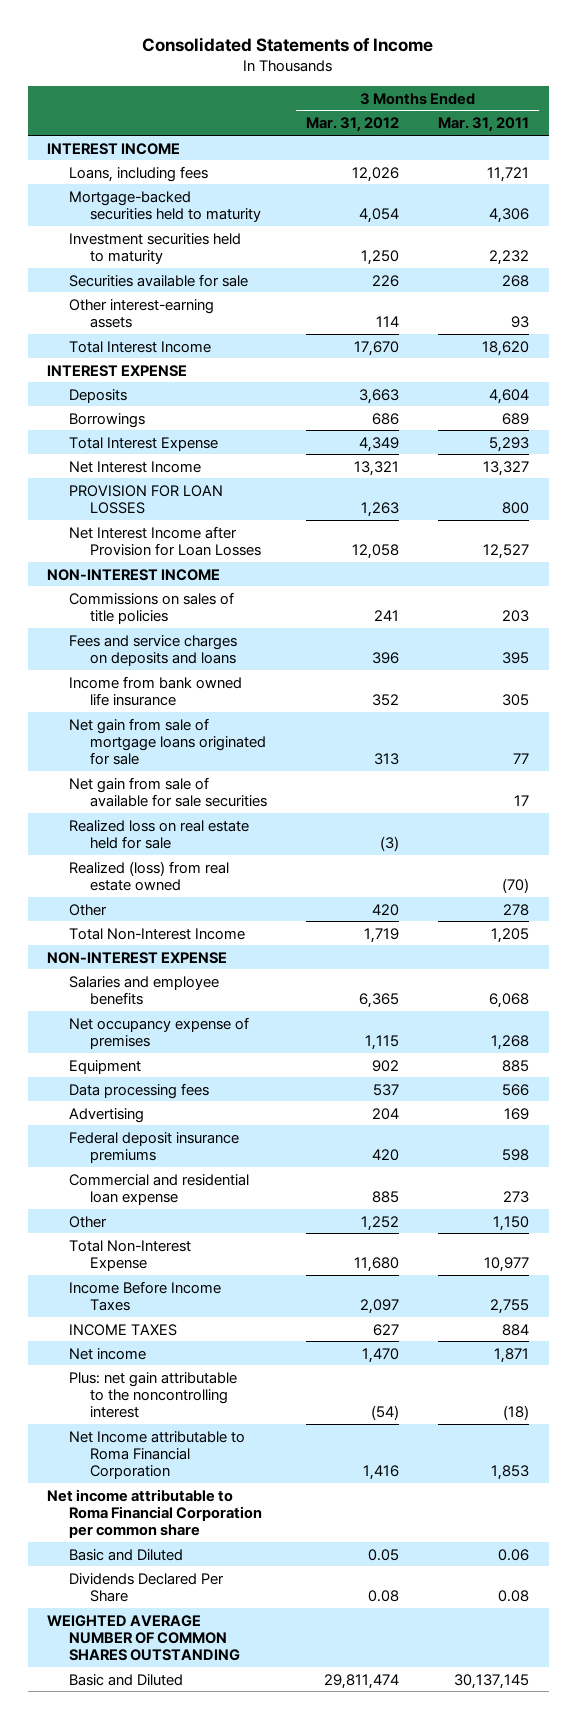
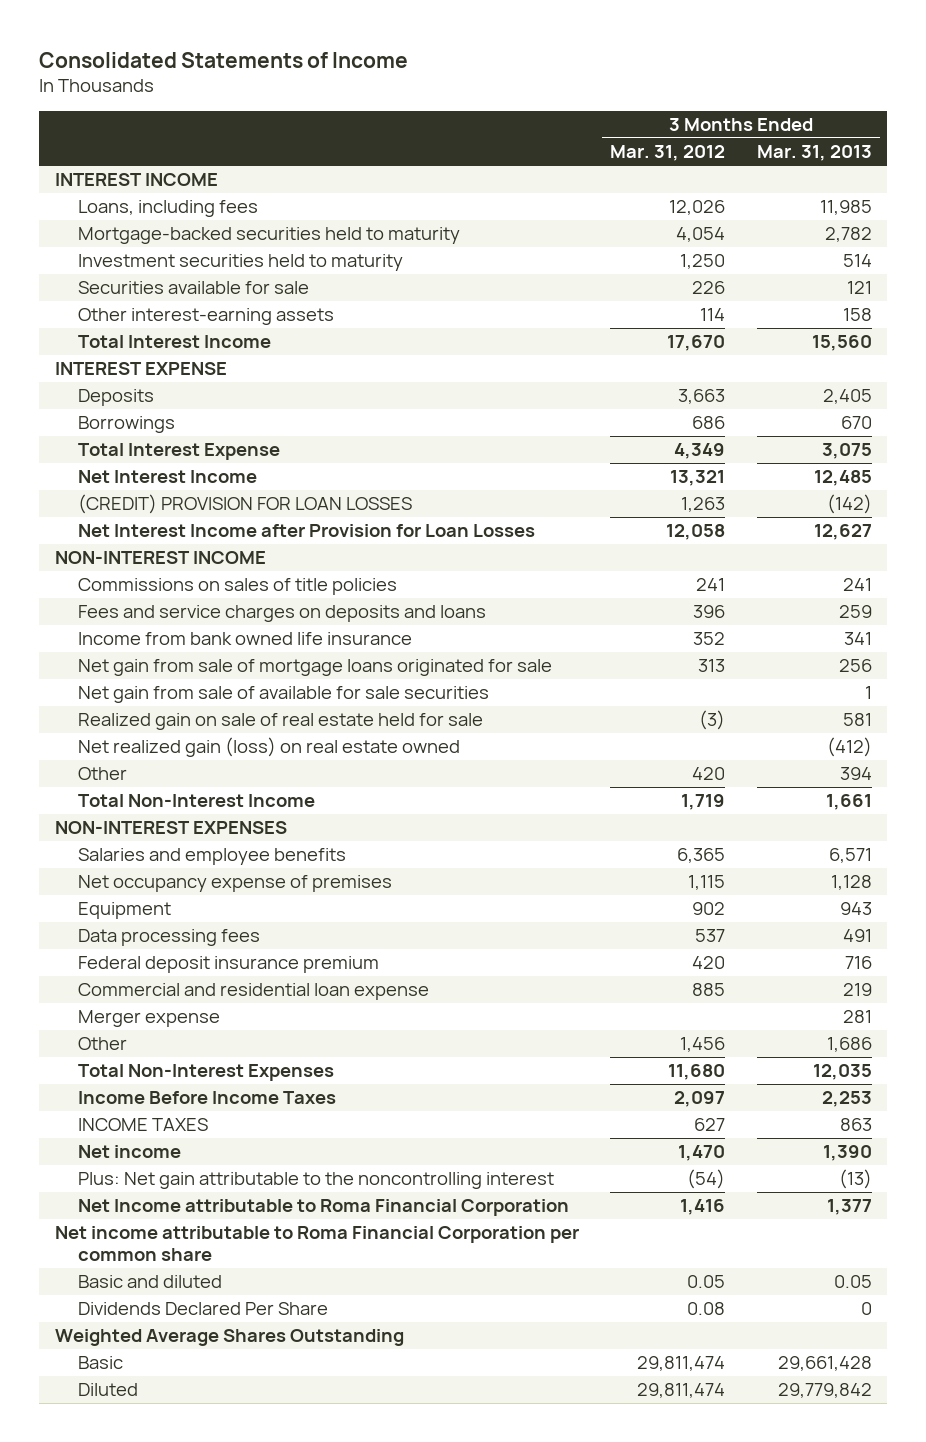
- | 3 Months Ended Mar. 31, 2012 | 3 Months Ended Mar. 31, 2011
+ | 3 Months Ended Mar. 31, 2012 | 3 Months Ended Mar. 31, 2013
- PROVISION FOR LOAN LOSSES | 1,263 | 800
+ (CREDIT) PROVISION FOR LOAN LOSSES | 1,263 | (142)
- Realized loss on real estate held for sale | (3) |
- Realized (loss) from real estate owned | | (70)
+ Realized gain on sale of real estate held for sale | (3) | 581
+ Net realized gain (loss) on real estate owned | | (412)
- NON-INTEREST EXPENSE
+ NON-INTEREST EXPENSES
- Advertising | 204 | 169
- Federal deposit insurance premiums | 420 | 598
+ Federal deposit insurance premium | 420 | 716
- Other | 1,252 | 1,150
- Total Non-Interest Expense | 11,680 | 10,977
+ Merger expense | | 281
+ Other | 1,456 | 1,686
+ Total Non-Interest Expenses | 11,680 | 12,035
- Plus: net gain attributable to the noncontrolling interest | (54) | (18)
+ Plus: Net gain attributable to the noncontrolling interest | (54) | (13)
- Basic and Diluted | 0.05 | 0.06
+ Basic and diluted | 0.05 | 0.05
- WEIGHTED AVERAGE NUMBER OF COMMON SHARES OUTSTANDING
- Basic and Diluted | 29,811,474 | 30,137,145
+ Weighted Average Shares Outstanding
+ Basic | 29,811,474 | 29,661,428
+ Diluted | 29,811,474 | 29,779,842

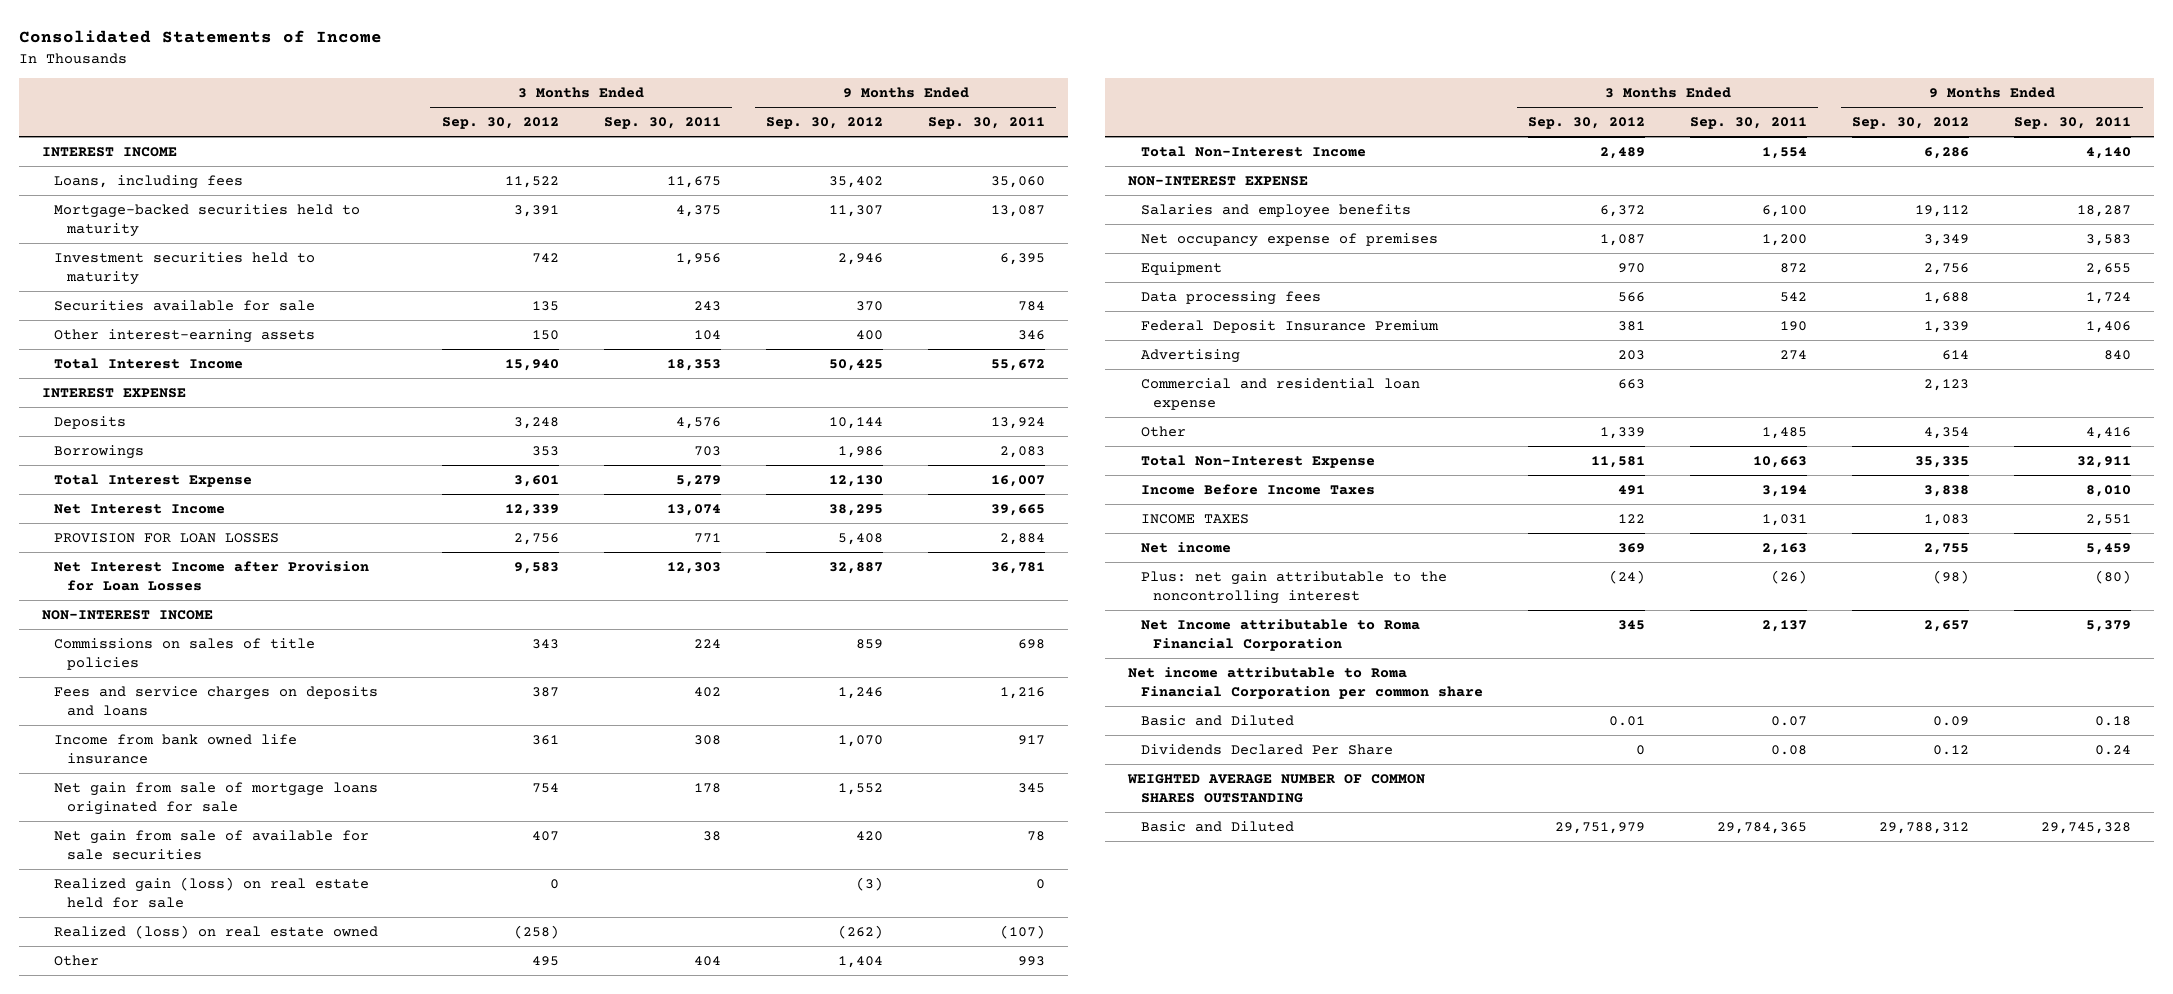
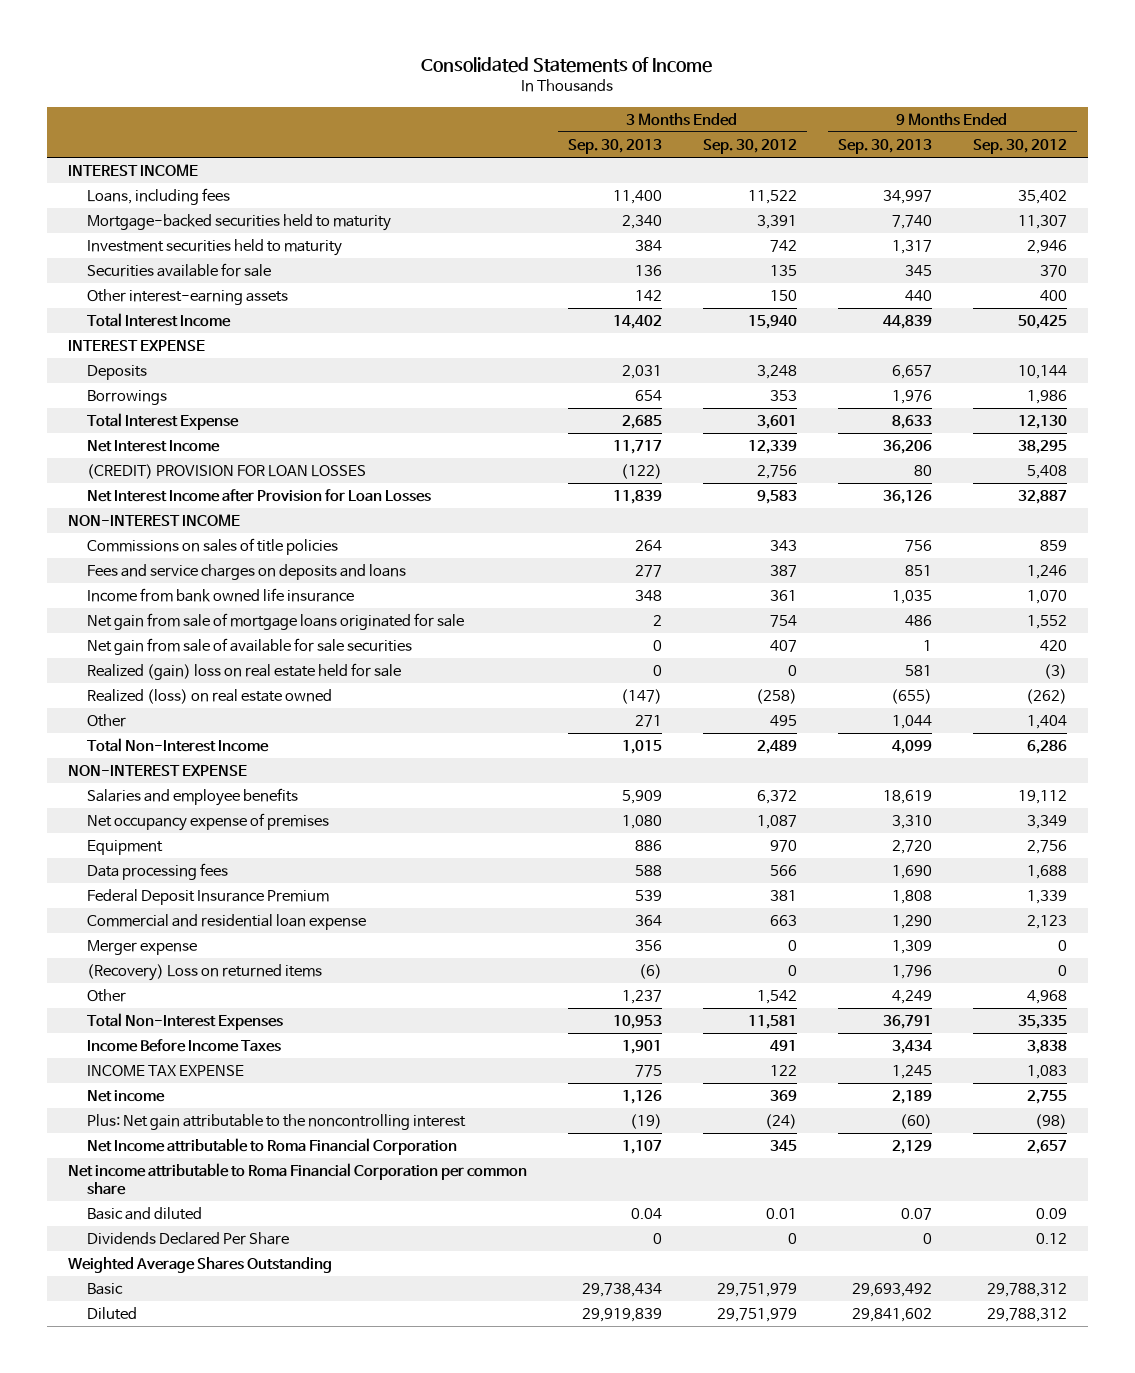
- | 3 Months Ended Sep. 30, 2012 | 3 Months Ended Sep. 30, 2011 | 9 Months Ended Sep. 30, 2012 | 9 Months Ended Sep. 30, 2011
+ | 3 Months Ended Sep. 30, 2013 | 3 Months Ended Sep. 30, 2012 | 9 Months Ended Sep. 30, 2013 | 9 Months Ended Sep. 30, 2012
- PROVISION FOR LOAN LOSSES | 2,756 | 771 | 5,408 | 2,884
+ (CREDIT) PROVISION FOR LOAN LOSSES | (122) | 2,756 | 80 | 5,408
- Realized gain (loss) on real estate held for sale | 0 | | (3) | 0
+ Realized (gain) loss on real estate held for sale | 0 | 0 | 581 | (3)
- Advertising | 203 | 274 | 614 | 840
- Other | 1,339 | 1,485 | 4,354 | 4,416
- Total Non-Interest Expense | 11,581 | 10,663 | 35,335 | 32,911
+ Merger expense | 356 | 0 | 1,309 | 0
+ (Recovery) Loss on returned items | (6) | 0 | 1,796 | 0
+ Other | 1,237 | 1,542 | 4,249 | 4,968
+ Total Non-Interest Expenses | 10,953 | 11,581 | 36,791 | 35,335
- INCOME TAXES | 122 | 1,031 | 1,083 | 2,551
+ INCOME TAX EXPENSE | 775 | 122 | 1,245 | 1,083
- Plus: net gain attributable to the noncontrolling interest | (24) | (26) | (98) | (80)
+ Plus: Net gain attributable to the noncontrolling interest | (19) | (24) | (60) | (98)
- Basic and Diluted | 0.01 | 0.07 | 0.09 | 0.18
+ Basic and diluted | 0.04 | 0.01 | 0.07 | 0.09
- WEIGHTED AVERAGE NUMBER OF COMMON SHARES OUTSTANDING
- Basic and Diluted | 29,751,979 | 29,784,365 | 29,788,312 | 29,745,328
+ Weighted Average Shares Outstanding
+ Basic | 29,738,434 | 29,751,979 | 29,693,492 | 29,788,312
+ Diluted | 29,919,839 | 29,751,979 | 29,841,602 | 29,788,312

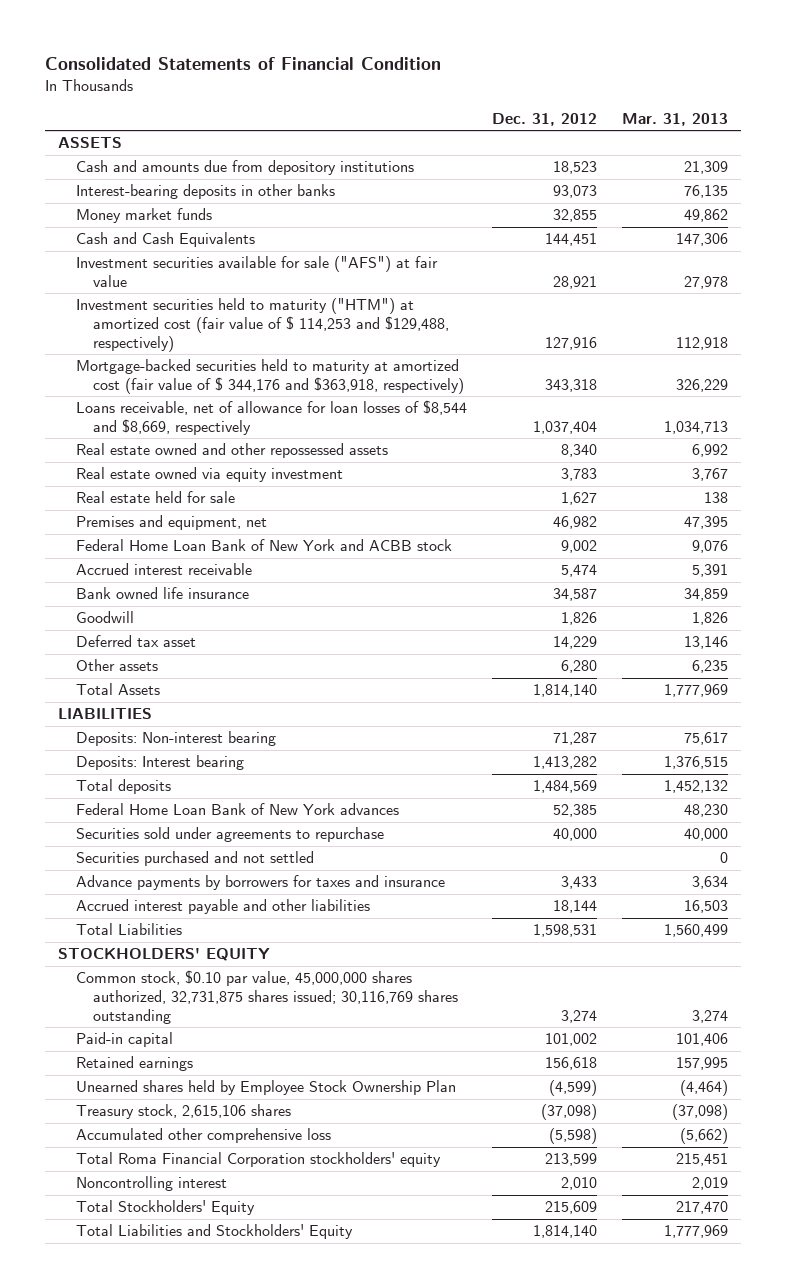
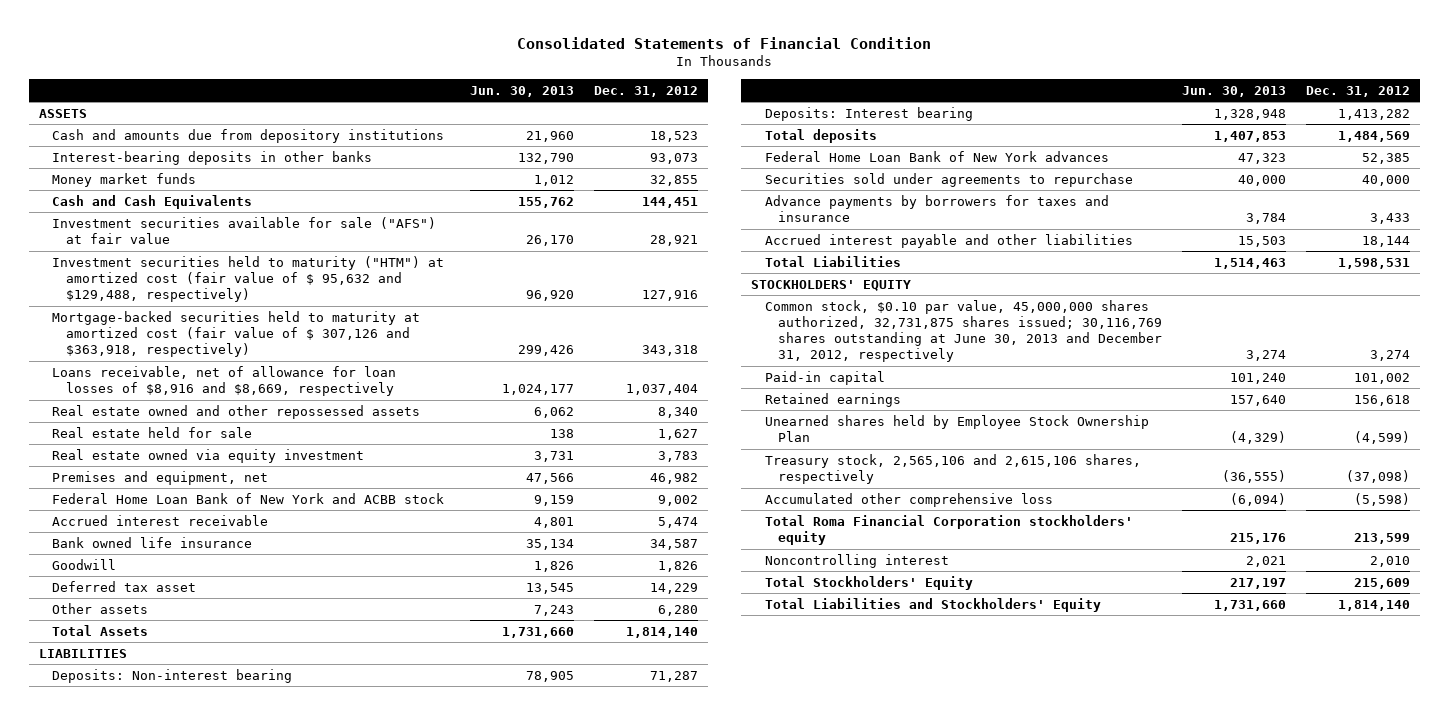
- | Dec. 31, 2012 | Mar. 31, 2013
+ | Jun. 30, 2013 | Dec. 31, 2012
- Investment securities held to maturity ("HTM") at amortized cost (fair value of $ 114,253 and $129,488, respectively) | 127,916 | 112,918
- Mortgage-backed securities held to maturity at amortized cost (fair value of $ 344,176 and $363,918, respectively) | 343,318 | 326,229
- Loans receivable, net of allowance for loan losses of $8,544 and $8,669, respectively | 1,037,404 | 1,034,713
+ Investment securities held to maturity ("HTM") at amortized cost (fair value of $ 95,632 and $129,488, respectively) | 96,920 | 127,916
+ Mortgage-backed securities held to maturity at amortized cost (fair value of $ 307,126 and $363,918, respectively) | 299,426 | 343,318
+ Loans receivable, net of allowance for loan losses of $8,916 and $8,669, respectively | 1,024,177 | 1,037,404
moved down: Real estate owned via equity investment | 3,731 | 3,783
- Securities purchased and not settled | | 0
- Common stock, $0.10 par value, 45,000,000 shares authorized, 32,731,875 shares issued; 30,116,769 shares outstanding | 3,274 | 3,274
+ Common stock, $0.10 par value, 45,000,000 shares authorized, 32,731,875 shares issued; 30,116,769 shares outstanding at June 30, 2013 and December 31, 2012, respectively | 3,274 | 3,274
- Treasury stock, 2,615,106 shares | (37,098) | (37,098)
+ Treasury stock, 2,565,106 and 2,615,106 shares, respectively | (36,555) | (37,098)

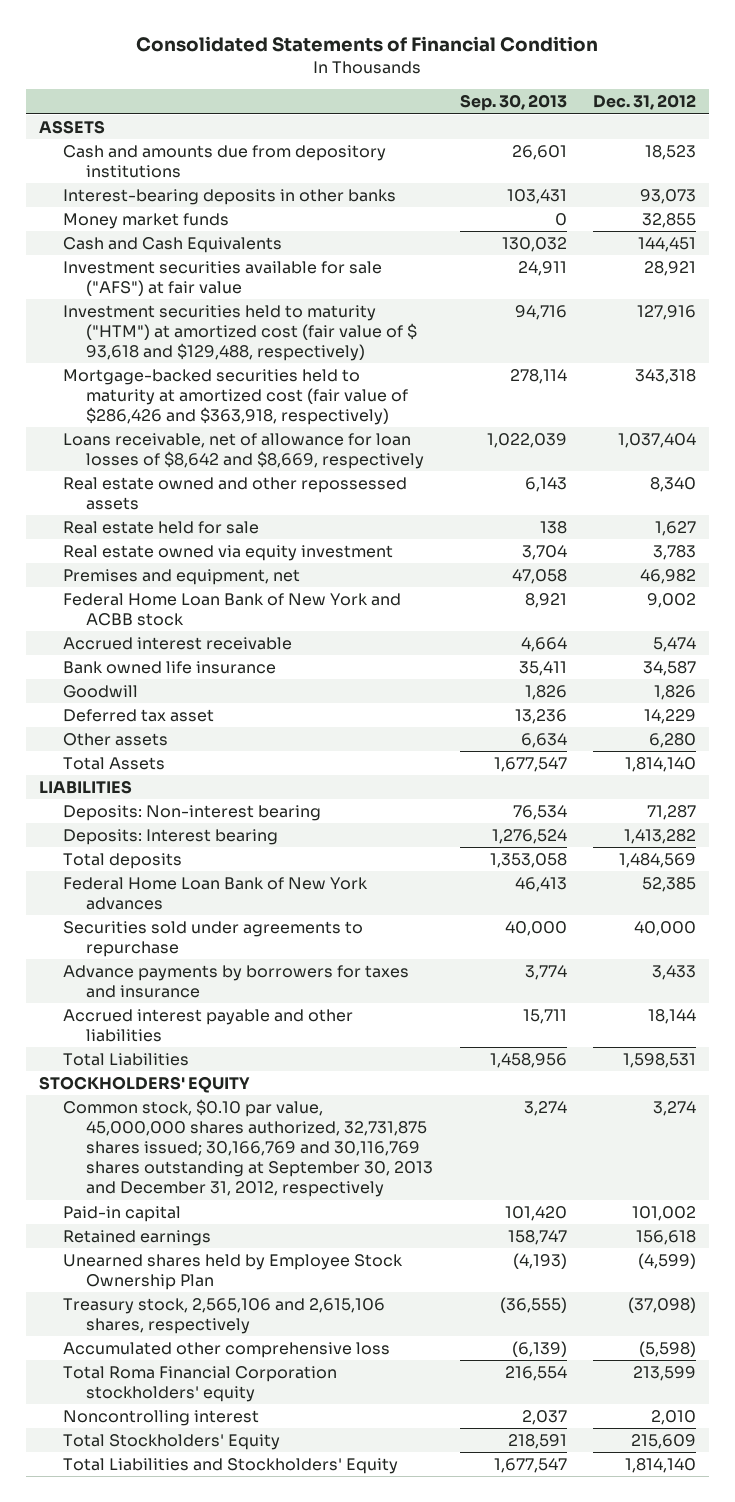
- | Jun. 30, 2013 | Dec. 31, 2012
+ | Sep. 30, 2013 | Dec. 31, 2012
- Investment securities held to maturity ("HTM") at amortized cost (fair value of $ 95,632 and $129,488, respectively) | 96,920 | 127,916
- Mortgage-backed securities held to maturity at amortized cost (fair value of $ 307,126 and $363,918, respectively) | 299,426 | 343,318
- Loans receivable, net of allowance for loan losses of $8,916 and $8,669, respectively | 1,024,177 | 1,037,404
+ Investment securities held to maturity ("HTM") at amortized cost (fair value of $ 93,618 and $129,488, respectively) | 94,716 | 127,916
+ Mortgage-backed securities held to maturity at amortized cost (fair value of $286,426 and $363,918, respectively) | 278,114 | 343,318
+ Loans receivable, net of allowance for loan losses of $8,642 and $8,669, respectively | 1,022,039 | 1,037,404
- Common stock, $0.10 par value, 45,000,000 shares authorized, 32,731,875 shares issued; 30,116,769 shares outstanding at June 30, 2013 and December 31, 2012, respectively | 3,274 | 3,274
+ Common stock, $0.10 par value, 45,000,000 shares authorized, 32,731,875 shares issued; 30,166,769 and 30,116,769 shares outstanding at September 30, 2013 and December 31, 2012, respectively | 3,274 | 3,274

